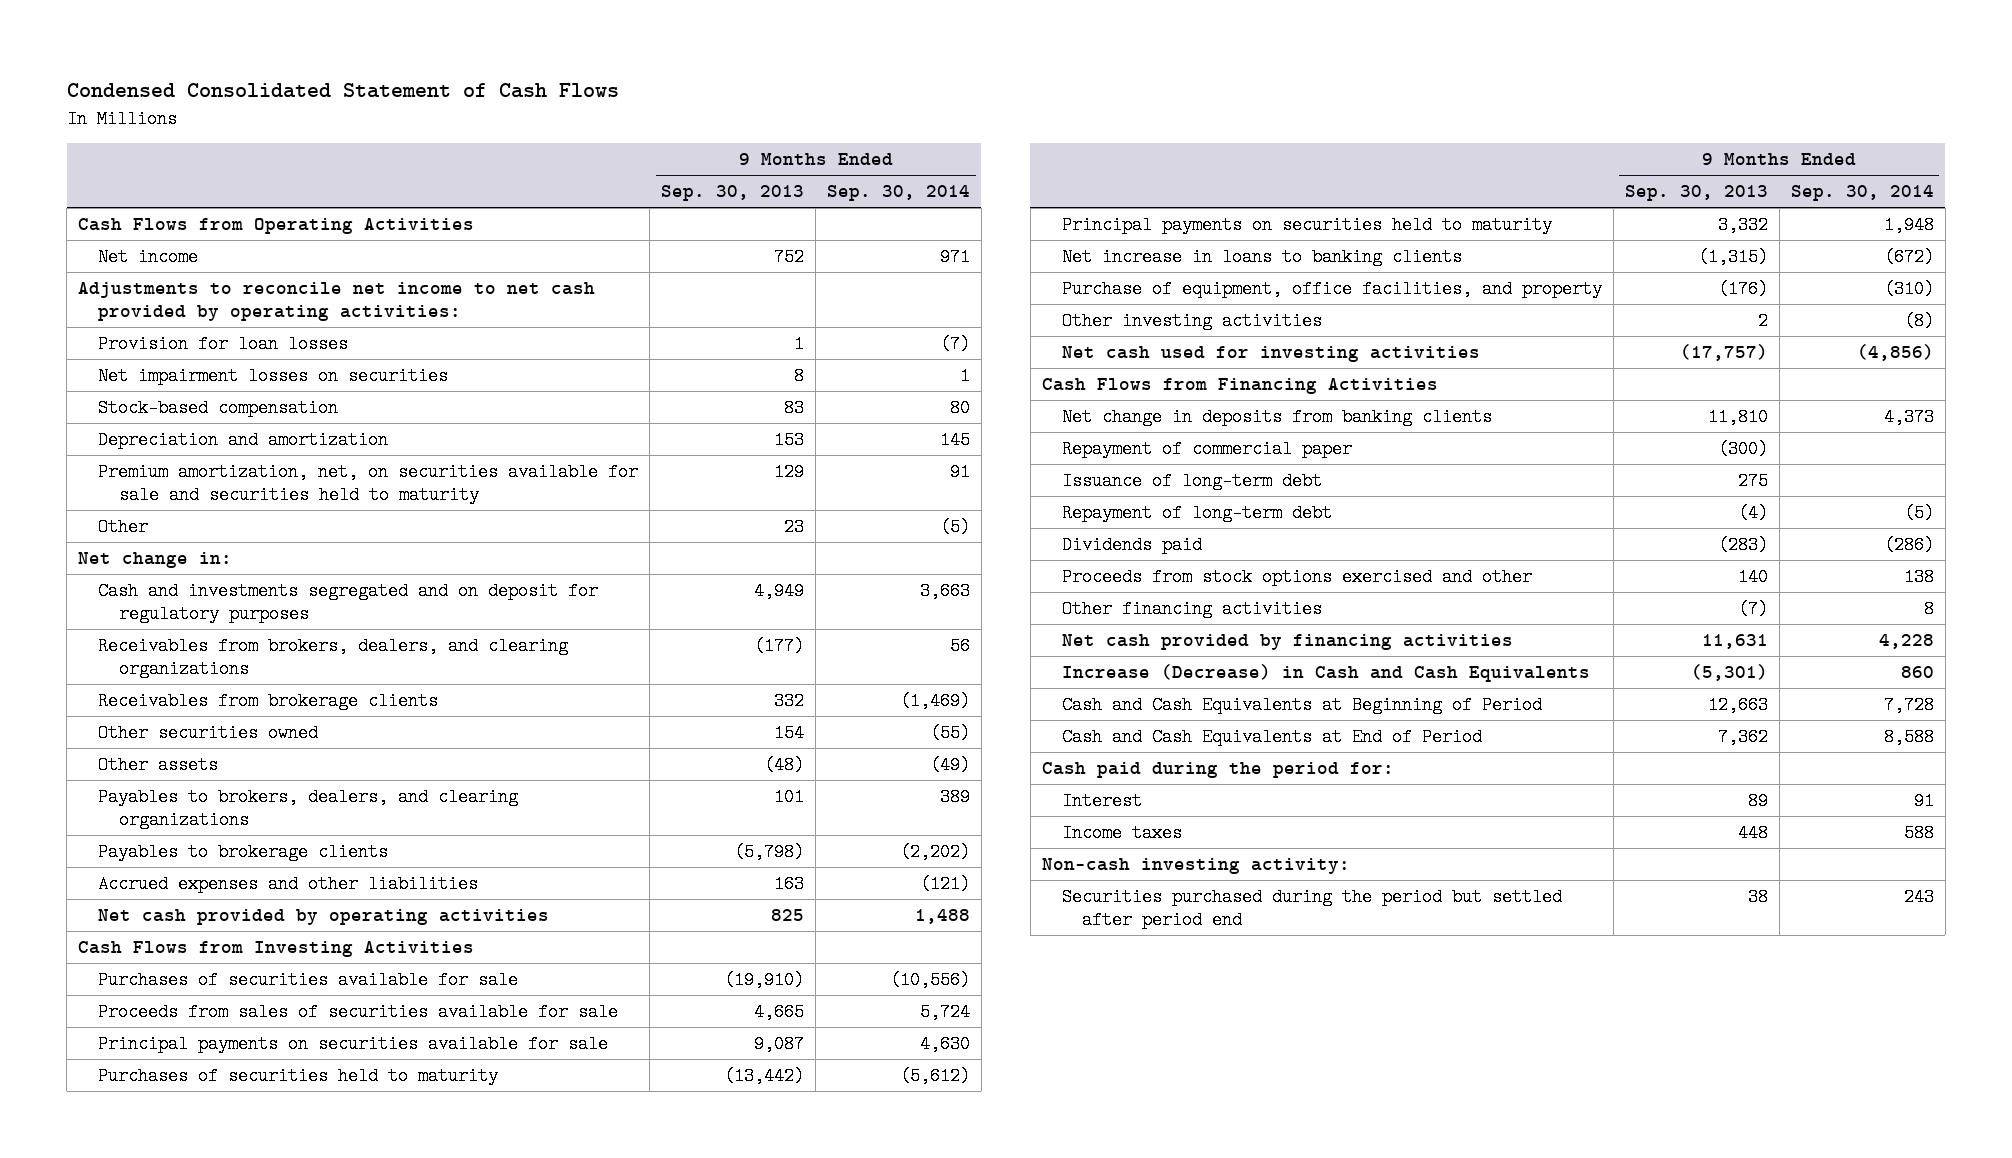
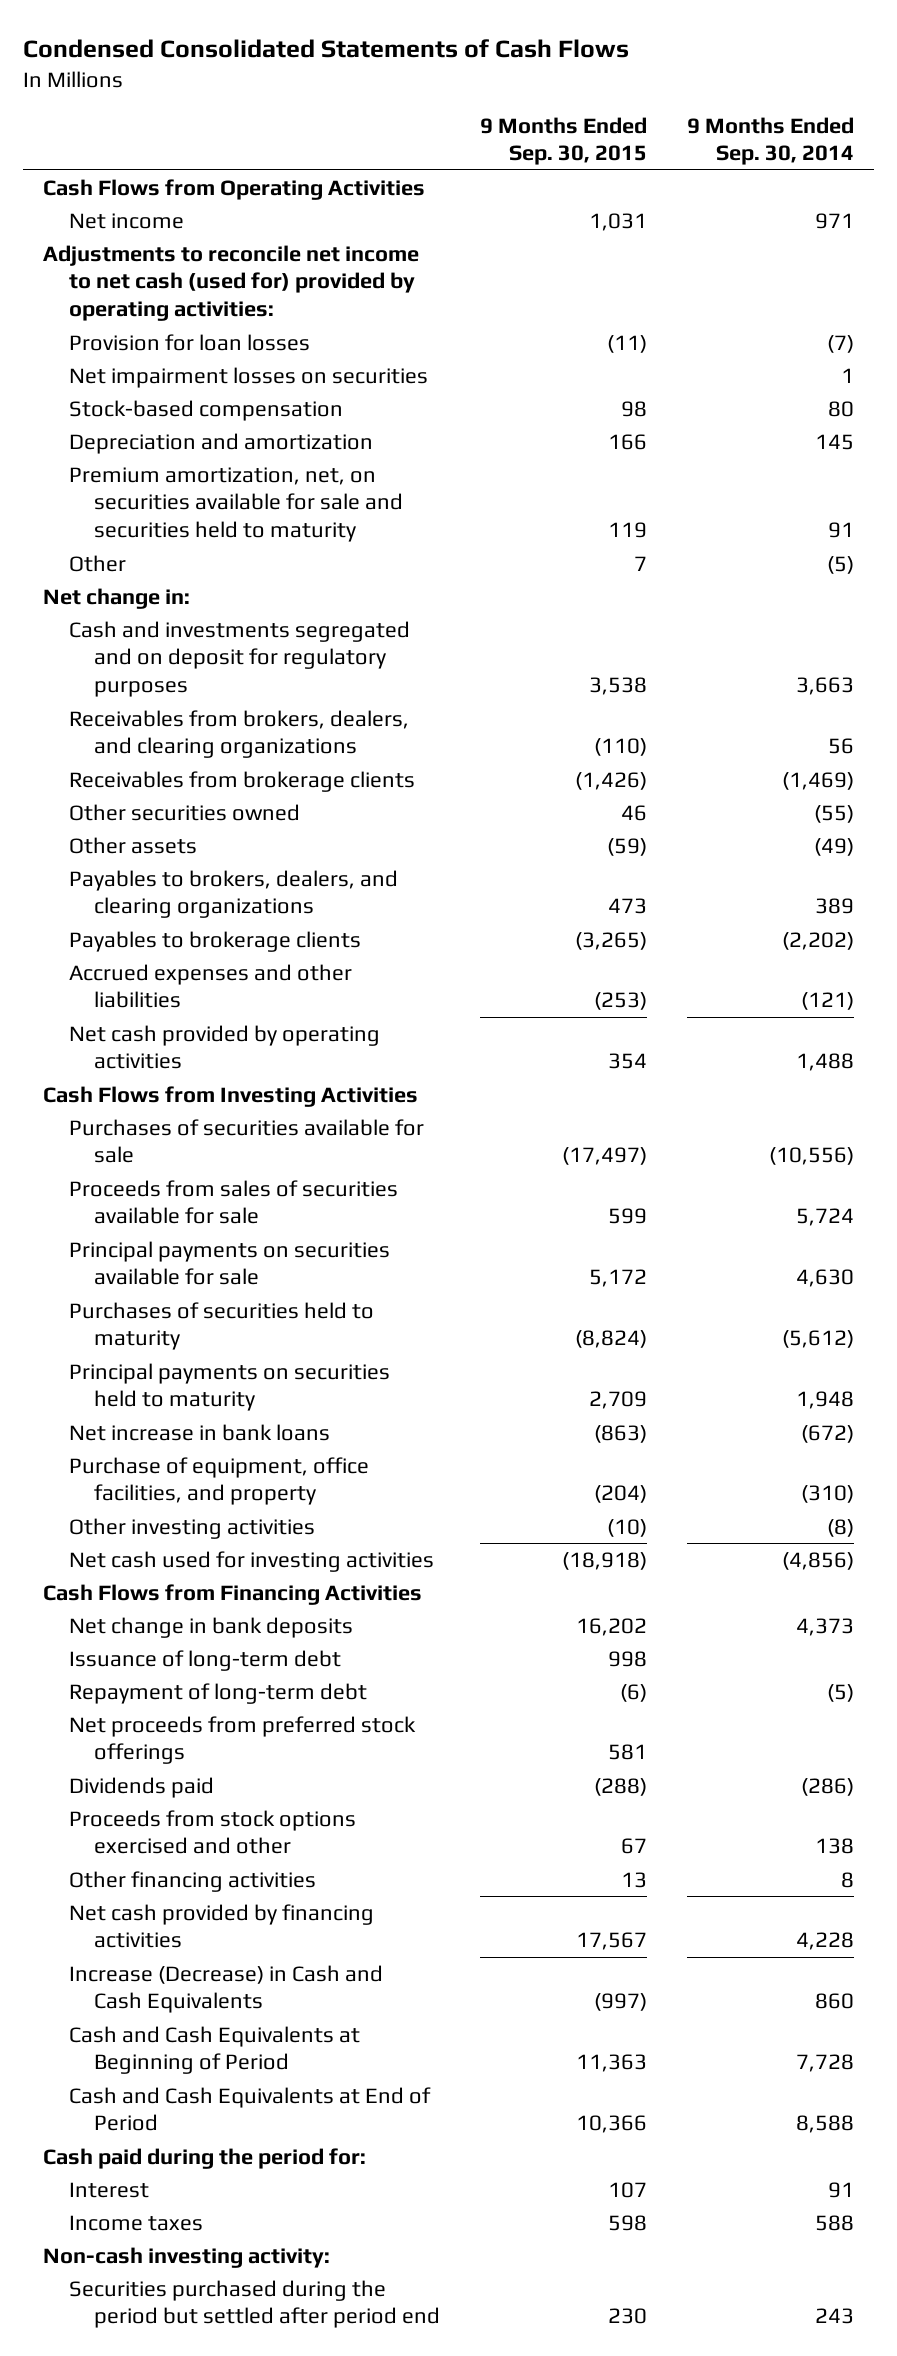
- Condensed Consolidated Statement of Cash Flows
+ Condensed Consolidated Statements of Cash Flows
- | 9 Months Ended Sep. 30, 2013 | 9 Months Ended Sep. 30, 2014
+ | 9 Months Ended Sep. 30, 2015 | 9 Months Ended Sep. 30, 2014
- Adjustments to reconcile net income to net cash provided by operating activities:
+ Adjustments to reconcile net income to net cash (used for) provided by operating activities:
- Net increase in loans to banking clients | (1,315) | (672)
+ Net increase in bank loans | (863) | (672)
- Net change in deposits from banking clients | 11,810 | 4,373
- Repayment of commercial paper | (300) |
+ Net change in bank deposits | 16,202 | 4,373
+ Net proceeds from preferred stock offerings | 581 |

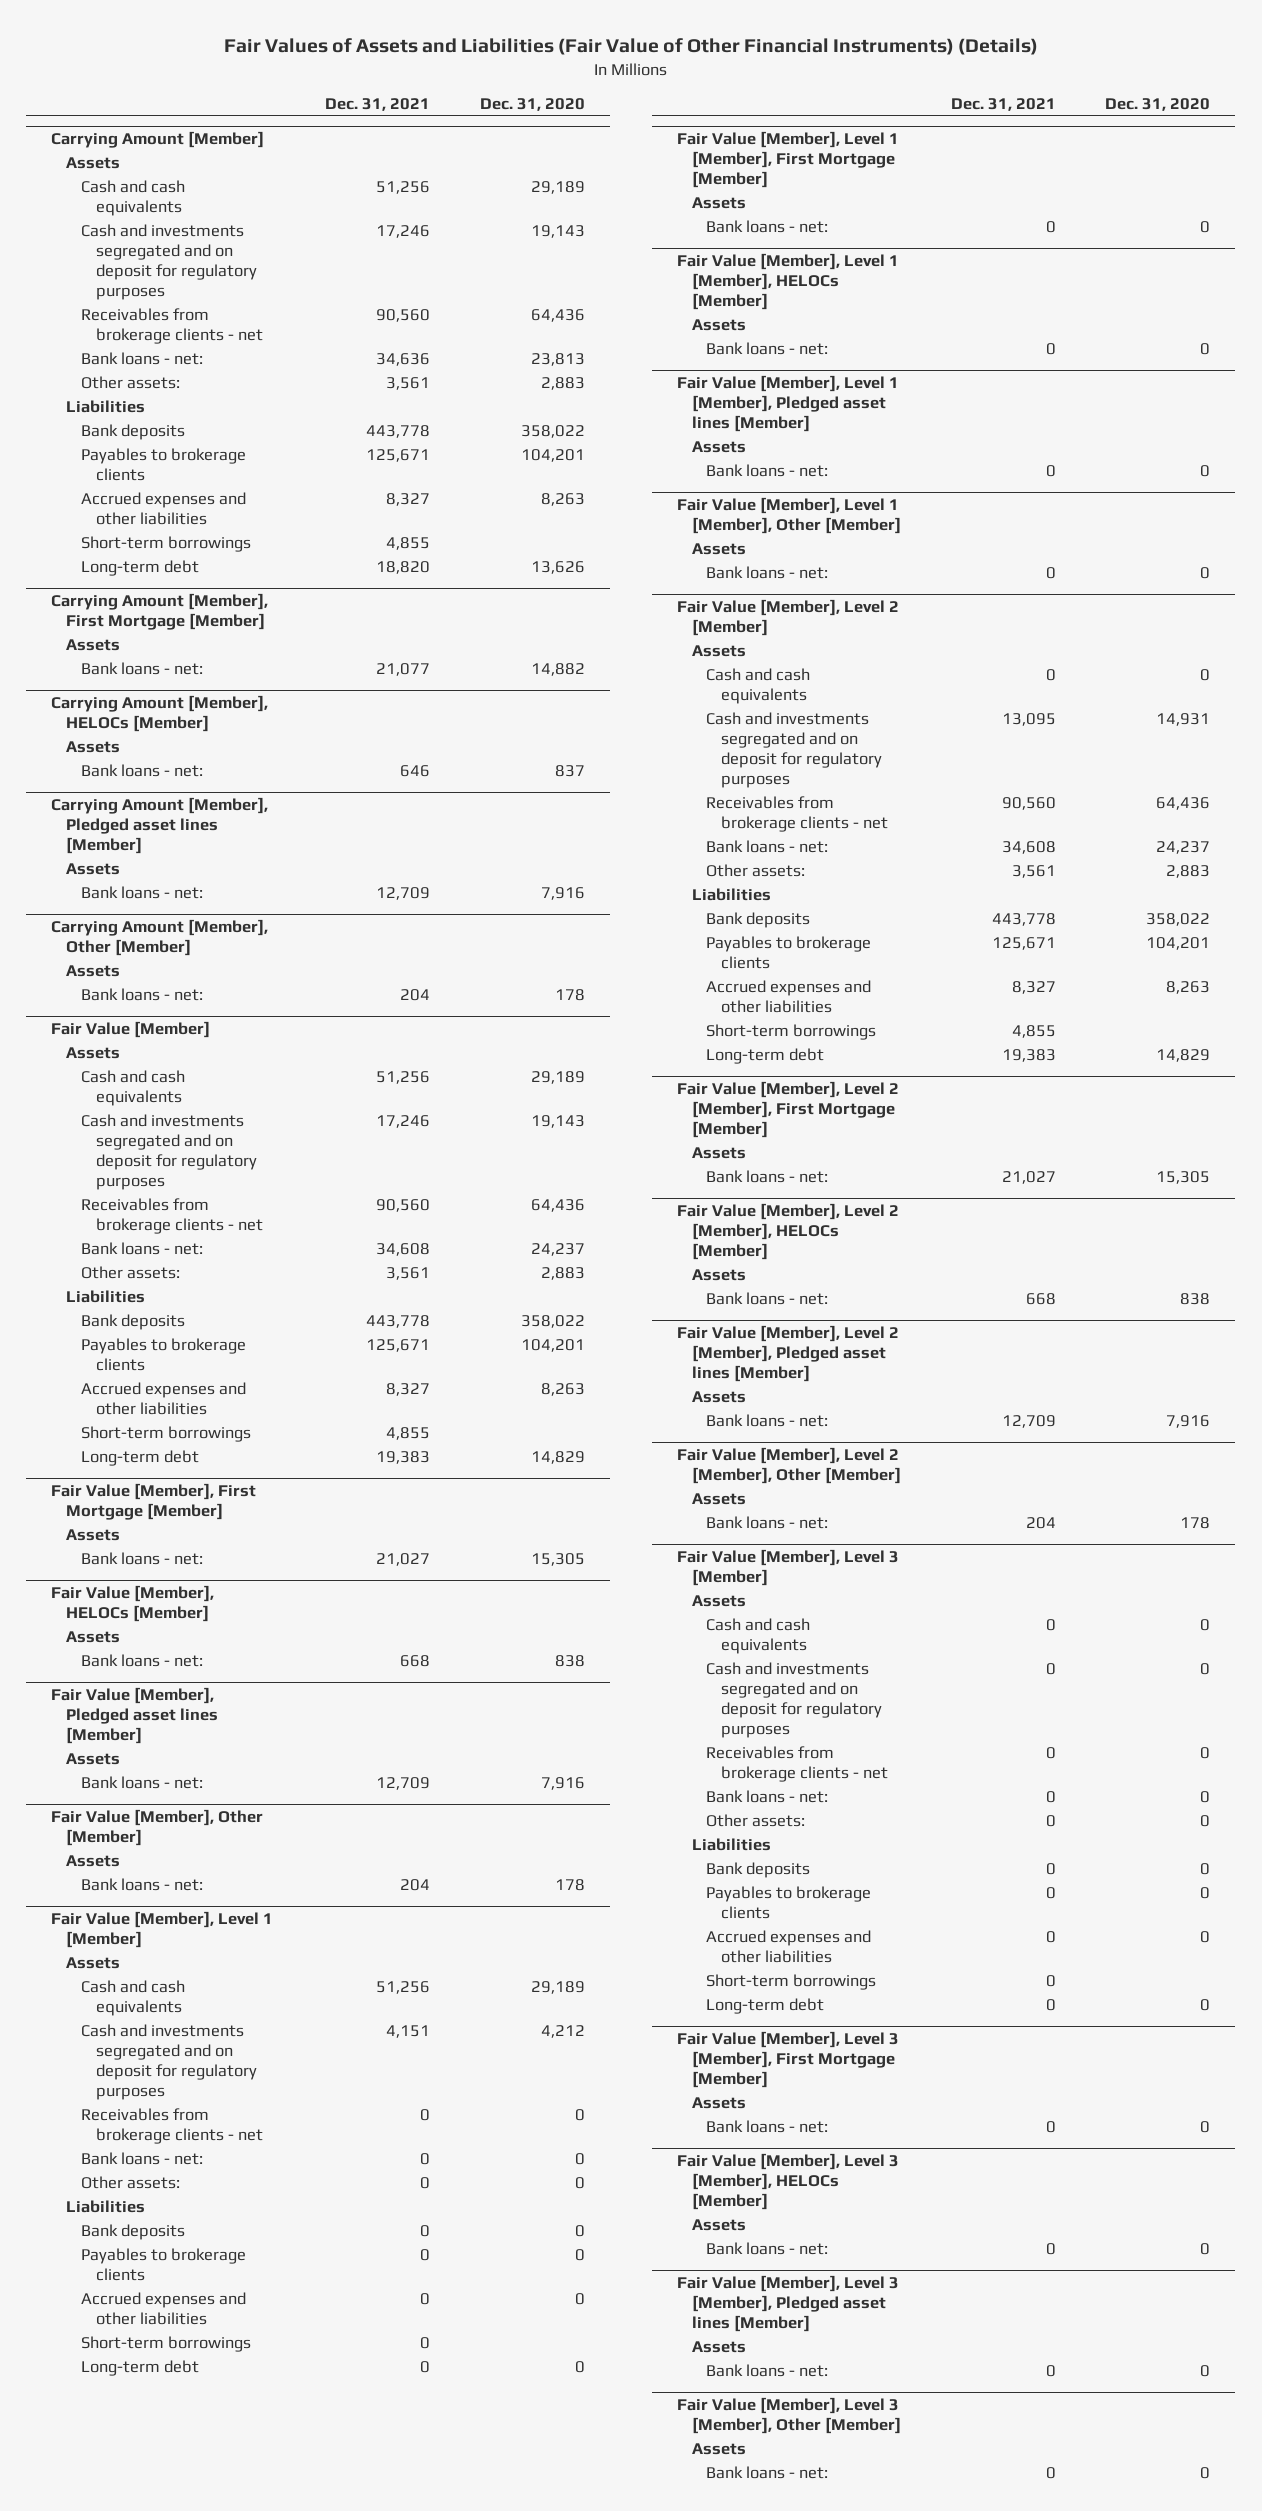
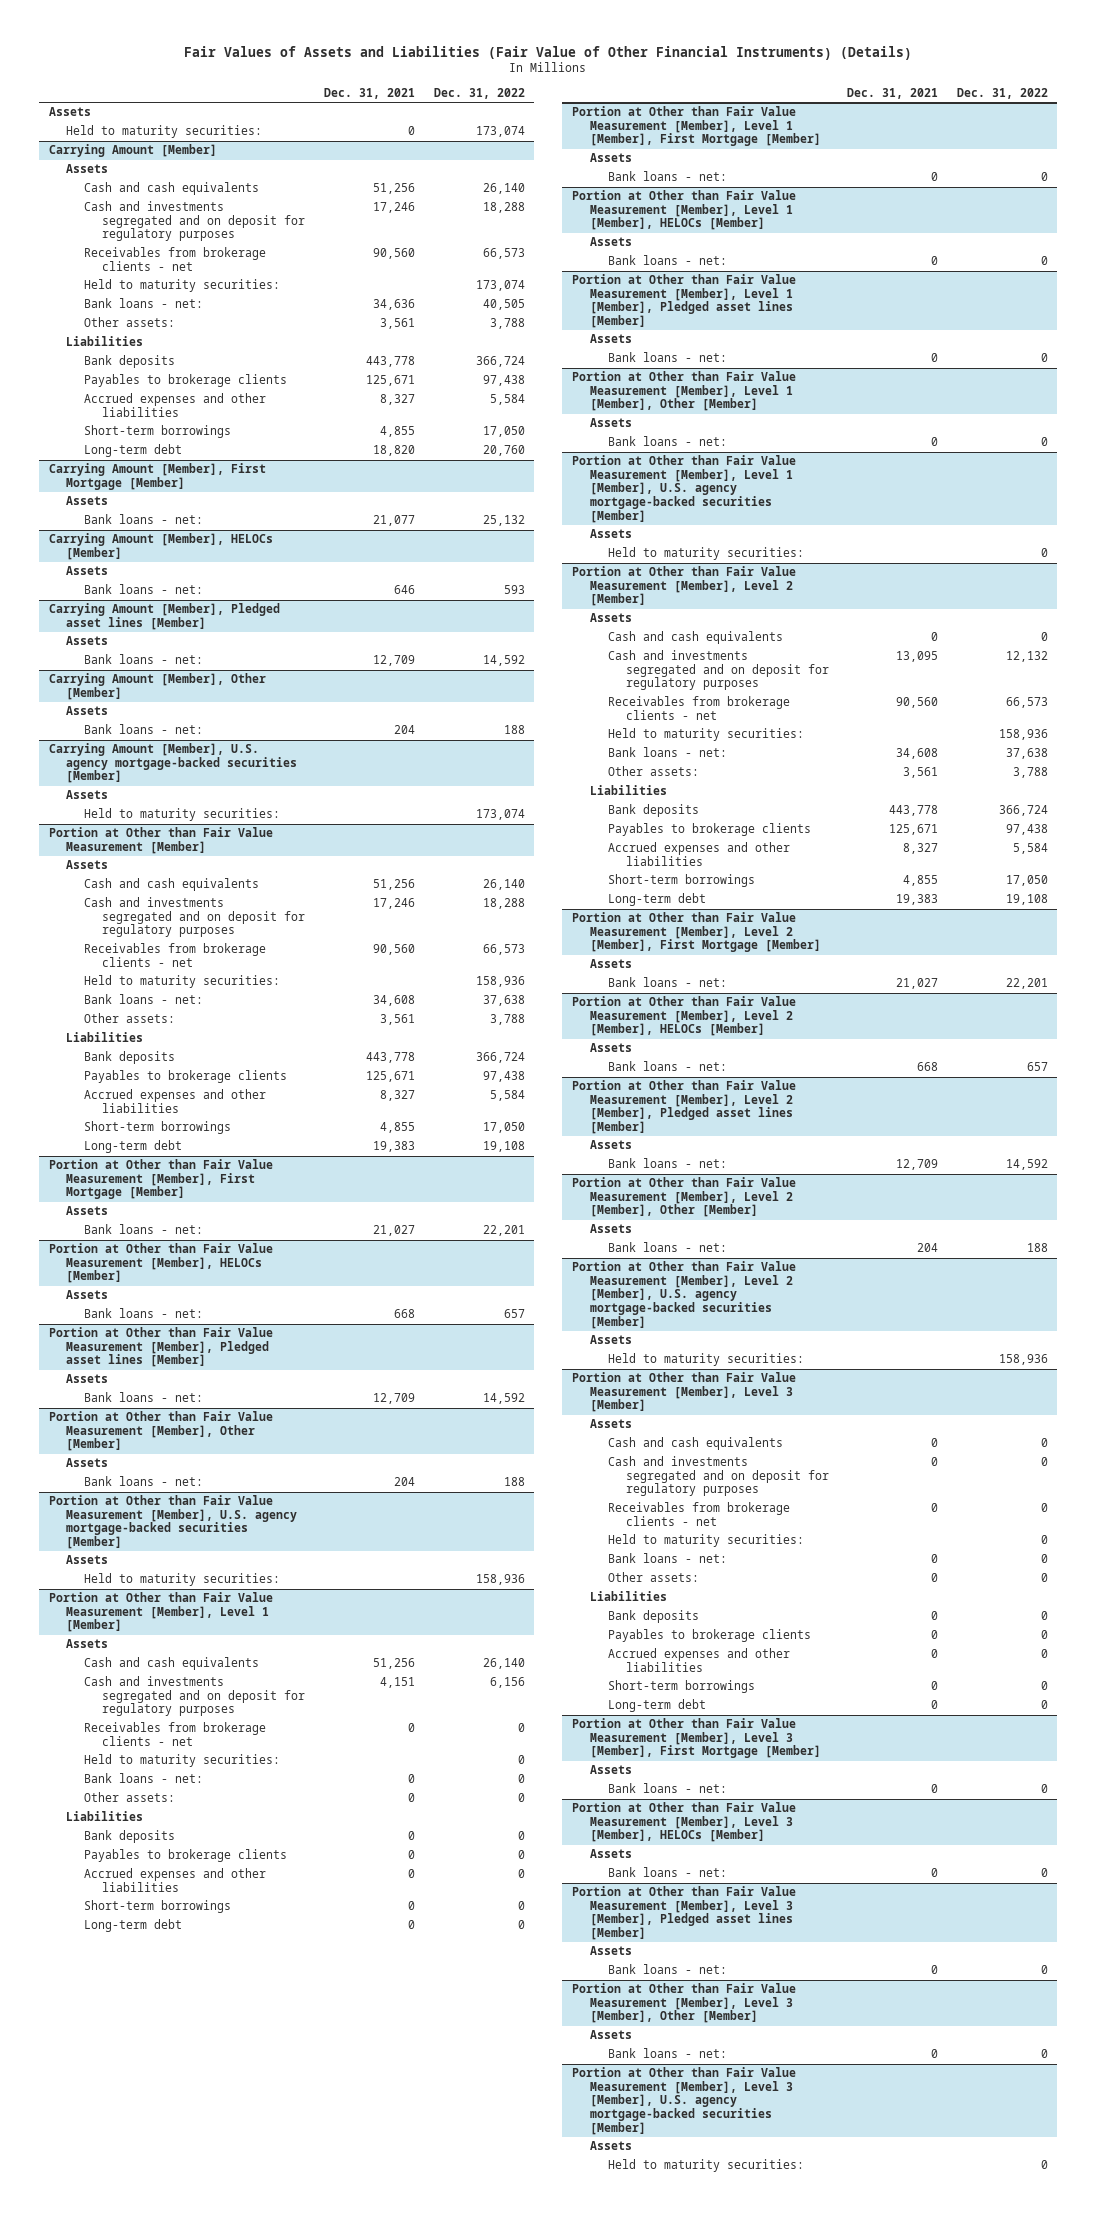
- | Dec. 31, 2021 | Dec. 31, 2020
+ | Dec. 31, 2021 | Dec. 31, 2022
+ Assets
+ Held to maturity securities: | 0 | 173,074
@ Carrying Amount [Member]
+ Held to maturity securities: | | 173,074
- Fair Value [Member]
+ Carrying Amount [Member], U.S. agency mortgage-backed securities [Member]
+ Held to maturity securities: | | 173,074
+ Portion at Other than Fair Value Measurement [Member]
+ Assets
+ Held to maturity securities: | | 158,936
- Fair Value [Member], First Mortgage [Member]
+ Portion at Other than Fair Value Measurement [Member], First Mortgage [Member]
- Fair Value [Member], HELOCs [Member]
+ Portion at Other than Fair Value Measurement [Member], HELOCs [Member]
- Fair Value [Member], Pledged asset lines [Member]
+ Portion at Other than Fair Value Measurement [Member], Pledged asset lines [Member]
- Fair Value [Member], Other [Member]
+ Portion at Other than Fair Value Measurement [Member], Other [Member]
- Fair Value [Member], Level 1 [Member]
+ Portion at Other than Fair Value Measurement [Member], U.S. agency mortgage-backed securities [Member]
+ Held to maturity securities: | | 158,936
+ Portion at Other than Fair Value Measurement [Member], Level 1 [Member]
+ Assets
+ Held to maturity securities: | | 0
- Fair Value [Member], Level 1 [Member], First Mortgage [Member]
+ Portion at Other than Fair Value Measurement [Member], Level 1 [Member], First Mortgage [Member]
- Fair Value [Member], Level 1 [Member], HELOCs [Member]
+ Portion at Other than Fair Value Measurement [Member], Level 1 [Member], HELOCs [Member]
- Fair Value [Member], Level 1 [Member], Pledged asset lines [Member]
+ Portion at Other than Fair Value Measurement [Member], Level 1 [Member], Pledged asset lines [Member]
- Fair Value [Member], Level 1 [Member], Other [Member]
+ Portion at Other than Fair Value Measurement [Member], Level 1 [Member], Other [Member]
- Fair Value [Member], Level 2 [Member]
+ Portion at Other than Fair Value Measurement [Member], Level 1 [Member], U.S. agency mortgage-backed securities [Member]
+ Held to maturity securities: | | 0
+ Portion at Other than Fair Value Measurement [Member], Level 2 [Member]
+ Assets
+ Held to maturity securities: | | 158,936
- Fair Value [Member], Level 2 [Member], First Mortgage [Member]
+ Portion at Other than Fair Value Measurement [Member], Level 2 [Member], First Mortgage [Member]
- Fair Value [Member], Level 2 [Member], HELOCs [Member]
+ Portion at Other than Fair Value Measurement [Member], Level 2 [Member], HELOCs [Member]
- Fair Value [Member], Level 2 [Member], Pledged asset lines [Member]
+ Portion at Other than Fair Value Measurement [Member], Level 2 [Member], Pledged asset lines [Member]
- Fair Value [Member], Level 2 [Member], Other [Member]
+ Portion at Other than Fair Value Measurement [Member], Level 2 [Member], Other [Member]
- Fair Value [Member], Level 3 [Member]
+ Portion at Other than Fair Value Measurement [Member], Level 2 [Member], U.S. agency mortgage-backed securities [Member]
+ Held to maturity securities: | | 158,936
+ Portion at Other than Fair Value Measurement [Member], Level 3 [Member]
+ Assets
+ Held to maturity securities: | | 0
- Fair Value [Member], Level 3 [Member], First Mortgage [Member]
+ Portion at Other than Fair Value Measurement [Member], Level 3 [Member], First Mortgage [Member]
- Fair Value [Member], Level 3 [Member], HELOCs [Member]
+ Portion at Other than Fair Value Measurement [Member], Level 3 [Member], HELOCs [Member]
- Fair Value [Member], Level 3 [Member], Pledged asset lines [Member]
+ Portion at Other than Fair Value Measurement [Member], Level 3 [Member], Pledged asset lines [Member]
- Fair Value [Member], Level 3 [Member], Other [Member]
+ Portion at Other than Fair Value Measurement [Member], Level 3 [Member], Other [Member]
+ Portion at Other than Fair Value Measurement [Member], Level 3 [Member], U.S. agency mortgage-backed securities [Member]
+ Assets
+ Held to maturity securities: | | 0

